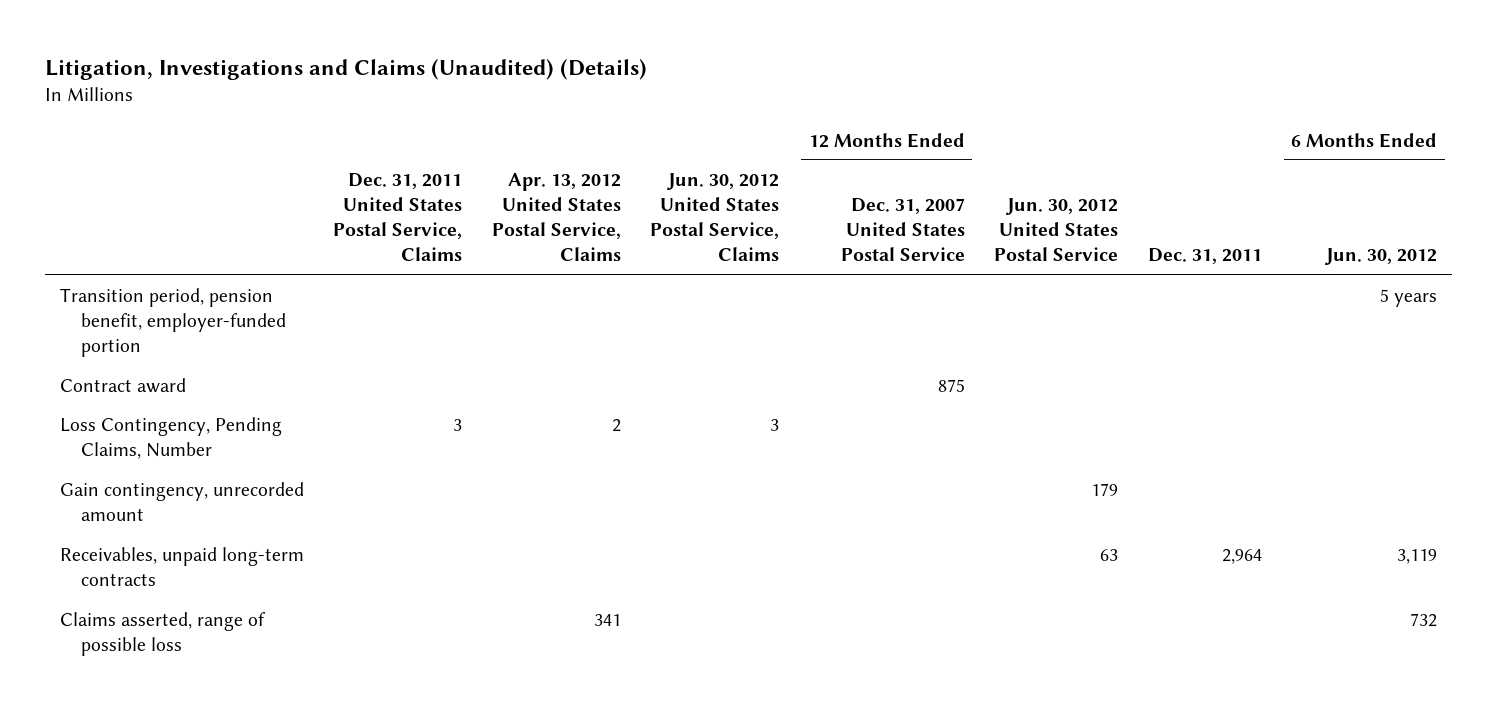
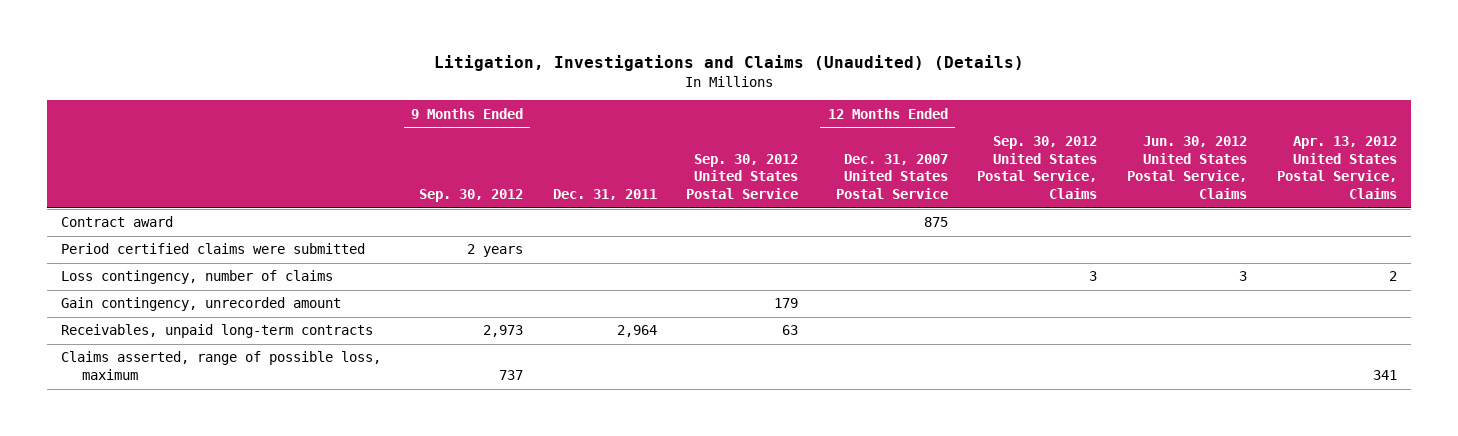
- | Dec. 31, 2011 United States Postal Service, Claims | Apr. 13, 2012 United States Postal Service, Claims | Jun. 30, 2012 United States Postal Service, Claims | 12 Months Ended Dec. 31, 2007 United States Postal Service | Jun. 30, 2012 United States Postal Service | Dec. 31, 2011 | 6 Months Ended Jun. 30, 2012
+ | 9 Months Ended Sep. 30, 2012 | Dec. 31, 2011 | Sep. 30, 2012 United States Postal Service | 12 Months Ended Dec. 31, 2007 United States Postal Service | Sep. 30, 2012 United States Postal Service, Claims | Jun. 30, 2012 United States Postal Service, Claims | Apr. 13, 2012 United States Postal Service, Claims
- Transition period, pension benefit, employer-funded portion | | | | | | | 5 years
- Loss Contingency, Pending Claims, Number | 3 | 2 | 3 | | | |
+ Period certified claims were submitted | 2 years | | | | | |
+ Loss contingency, number of claims | | | | | 3 | 3 | 2
- Claims asserted, range of possible loss | | 341 | | | | | 732
+ Claims asserted, range of possible loss, maximum | 737 | | | | | | 341

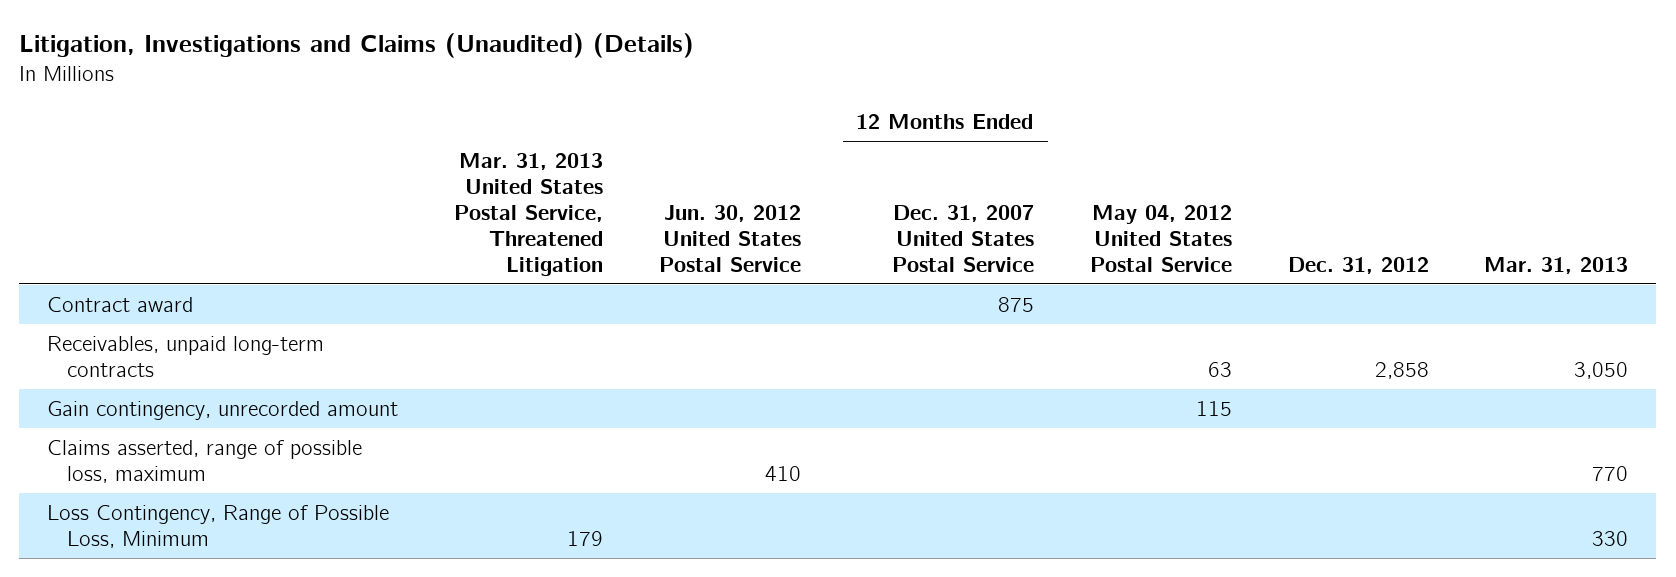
- | 9 Months Ended Sep. 30, 2012 | Dec. 31, 2011 | Sep. 30, 2012 United States Postal Service | 12 Months Ended Dec. 31, 2007 United States Postal Service | Sep. 30, 2012 United States Postal Service, Claims | Jun. 30, 2012 United States Postal Service, Claims | Apr. 13, 2012 United States Postal Service, Claims
+ | Mar. 31, 2013 United States Postal Service, Threatened Litigation | Jun. 30, 2012 United States Postal Service | 12 Months Ended Dec. 31, 2007 United States Postal Service | May 04, 2012 United States Postal Service | Dec. 31, 2012 | Mar. 31, 2013
- Period certified claims were submitted | 2 years | | | | | |
- Loss contingency, number of claims | | | | | 3 | 3 | 2
moved down: Gain contingency, unrecorded amount | | | | 115 | |
+ Loss Contingency, Range of Possible Loss, Minimum | 179 | | | | | 330

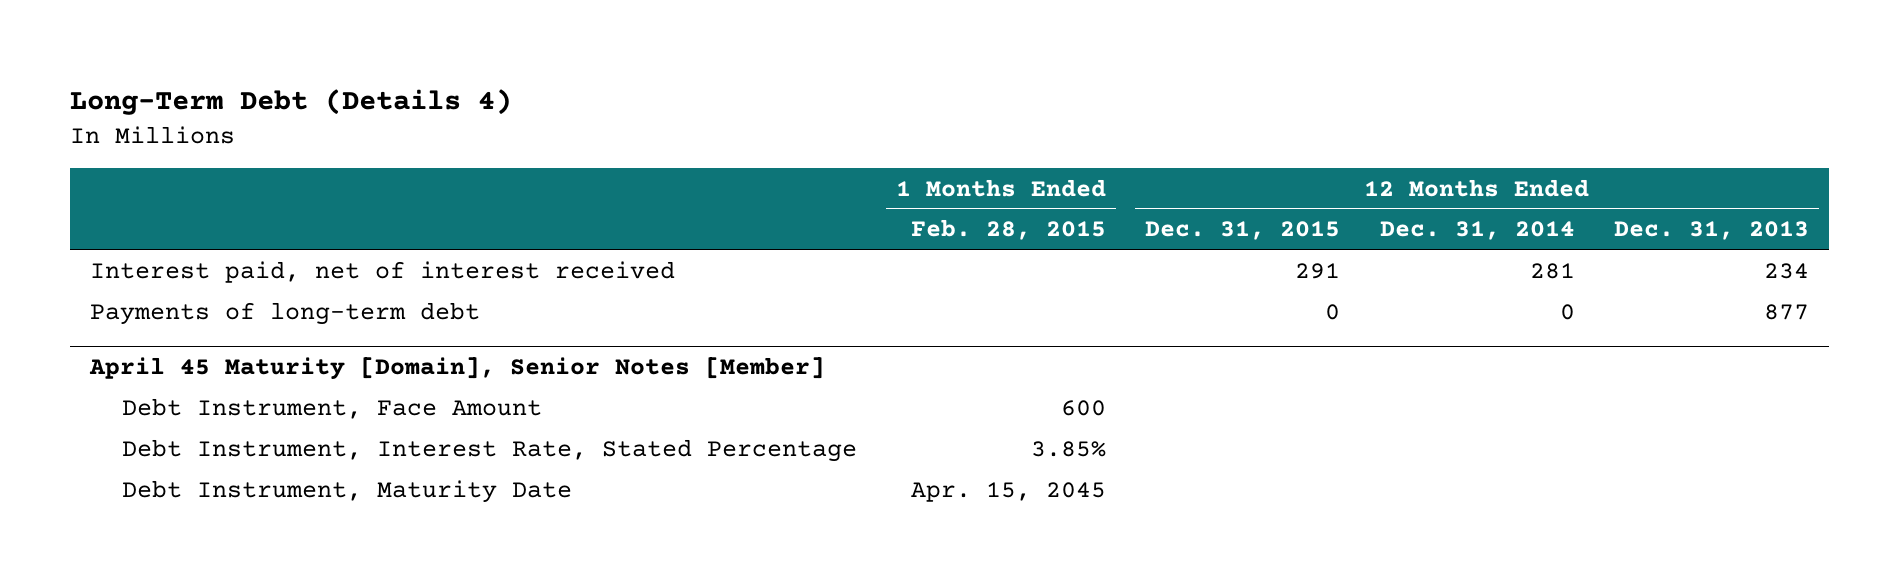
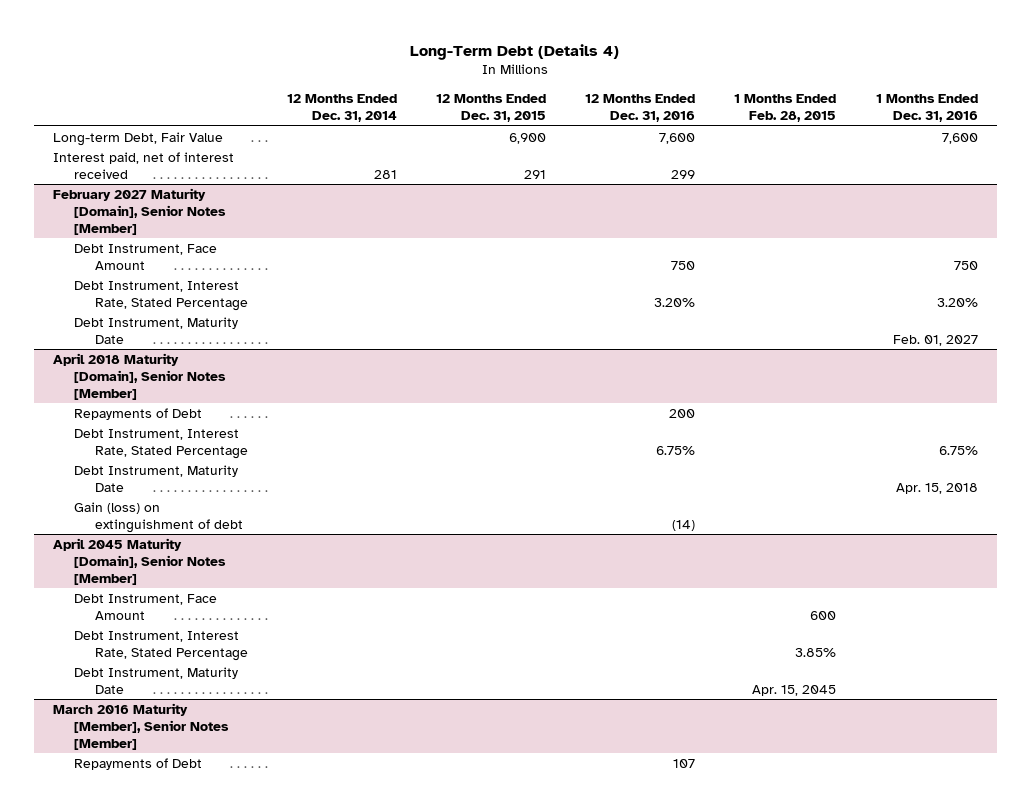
- | 1 Months Ended Feb. 28, 2015 | 12 Months Ended Dec. 31, 2015 | 12 Months Ended Dec. 31, 2014 | 12 Months Ended Dec. 31, 2013
+ | 12 Months Ended Dec. 31, 2014 | 12 Months Ended Dec. 31, 2015 | 12 Months Ended Dec. 31, 2016 | 1 Months Ended Feb. 28, 2015 | 1 Months Ended Dec. 31, 2016
+ Long-term Debt, Fair Value | | 6,900 | 7,600 | | 7,600
- Payments of long-term debt | | 0 | 0 | 877
- April 45 Maturity [Domain], Senior Notes [Member]
+ February 2027 Maturity [Domain], Senior Notes [Member]
+ Debt Instrument, Face Amount | | | 750 | | 750
+ Debt Instrument, Interest Rate, Stated Percentage | | | 3.20% | | 3.20%
+ Debt Instrument, Maturity Date | | | | | Feb. 01, 2027
+ April 2018 Maturity [Domain], Senior Notes [Member]
+ Repayments of Debt | | | 200 | |
+ Debt Instrument, Interest Rate, Stated Percentage | | | 6.75% | | 6.75%
+ Debt Instrument, Maturity Date | | | | | Apr. 15, 2018
+ Gain (loss) on extinguishment of debt | | | (14) | |
+ April 2045 Maturity [Domain], Senior Notes [Member]
+ March 2016 Maturity [Member], Senior Notes [Member]
+ Repayments of Debt | | | 107 | |

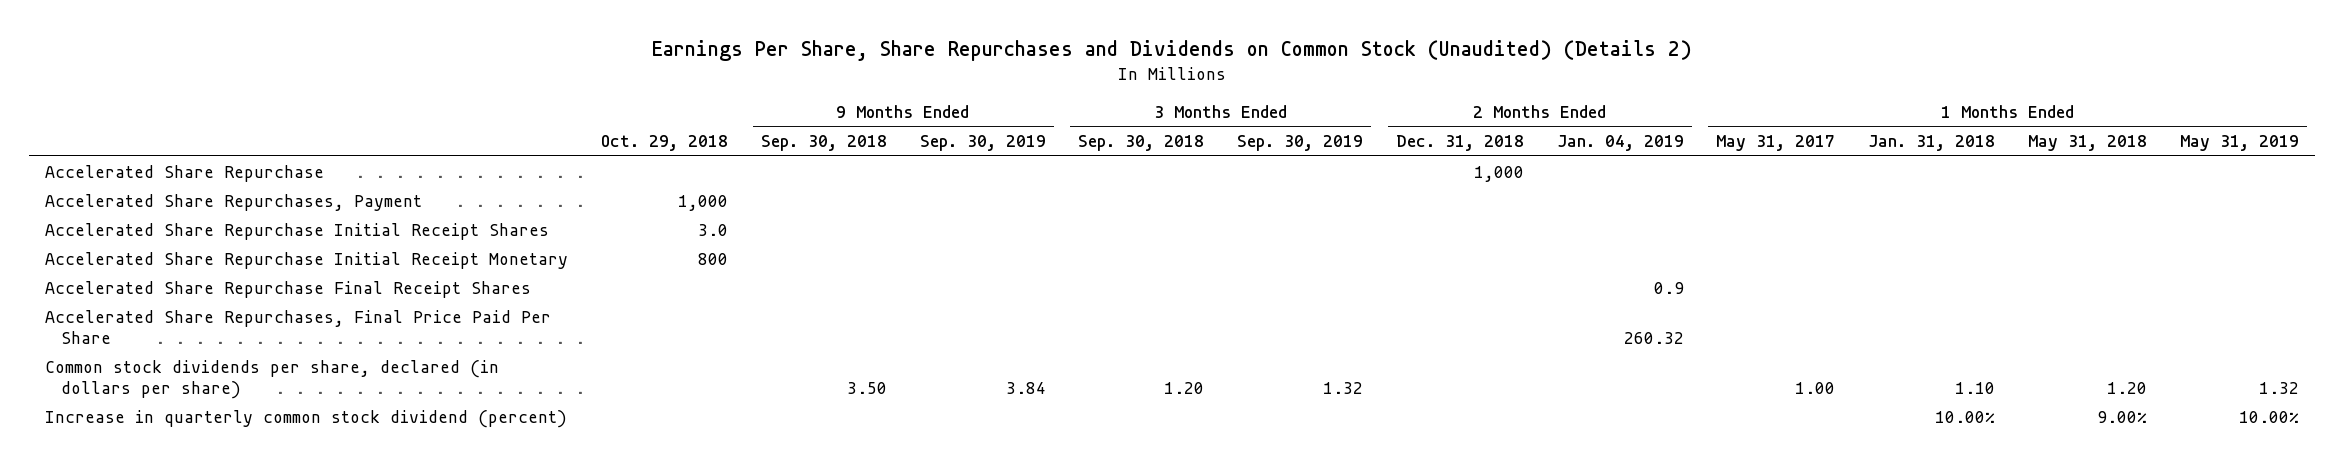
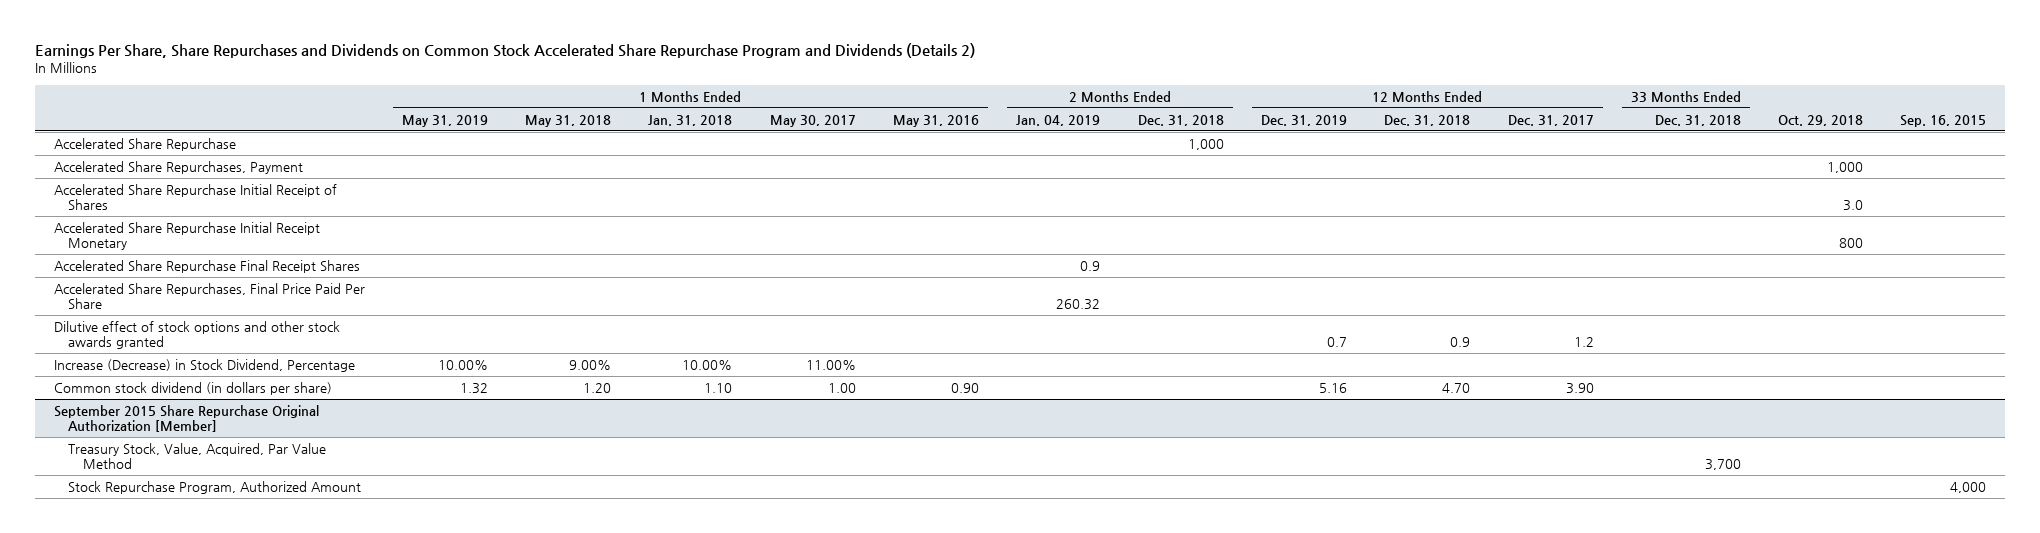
- Earnings Per Share, Share Repurchases and Dividends on Common Stock (Unaudited) (Details 2)
+ Earnings Per Share, Share Repurchases and Dividends on Common Stock Accelerated Share Repurchase Program and Dividends (Details 2)
- | Oct. 29, 2018 | 9 Months Ended Sep. 30, 2018 | 9 Months Ended Sep. 30, 2019 | 3 Months Ended Sep. 30, 2018 | 3 Months Ended Sep. 30, 2019 | 2 Months Ended Dec. 31, 2018 | 2 Months Ended Jan. 04, 2019 | 1 Months Ended May 31, 2017 | 1 Months Ended Jan. 31, 2018 | 1 Months Ended May 31, 2018 | 1 Months Ended May 31, 2019
+ | 1 Months Ended May 31, 2019 | 1 Months Ended May 31, 2018 | 1 Months Ended Jan. 31, 2018 | 1 Months Ended May 30, 2017 | 1 Months Ended May 31, 2016 | 2 Months Ended Jan. 04, 2019 | 2 Months Ended Dec. 31, 2018 | 12 Months Ended Dec. 31, 2019 | 12 Months Ended Dec. 31, 2018 | 12 Months Ended Dec. 31, 2017 | 33 Months Ended Dec. 31, 2018 | Oct. 29, 2018 | Sep. 16, 2015
- Accelerated Share Repurchase Initial Receipt Shares | 3.0 | | | | | | | | | |
+ Accelerated Share Repurchase Initial Receipt of Shares | | | | | | | | | | | | 3.0 |
- Common stock dividends per share, declared (in dollars per share) | | 3.50 | 3.84 | 1.20 | 1.32 | | | 1.00 | 1.10 | 1.20 | 1.32
- Increase in quarterly common stock dividend (percent) | | | | | | | | | 10.00% | 9.00% | 10.00%
+ Dilutive effect of stock options and other stock awards granted | | | | | | | | 0.7 | 0.9 | 1.2 | | |
+ Increase (Decrease) in Stock Dividend, Percentage | 10.00% | 9.00% | 10.00% | 11.00% | | | | | | | | |
+ Common stock dividend (in dollars per share) | 1.32 | 1.20 | 1.10 | 1.00 | 0.90 | | | 5.16 | 4.70 | 3.90 | | |
+ September 2015 Share Repurchase Original Authorization [Member]
+ Treasury Stock, Value, Acquired, Par Value Method | | | | | | | | | | | 3,700 | |
+ Stock Repurchase Program, Authorized Amount | | | | | | | | | | | | | 4,000

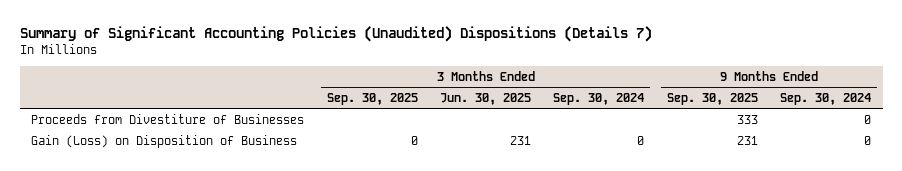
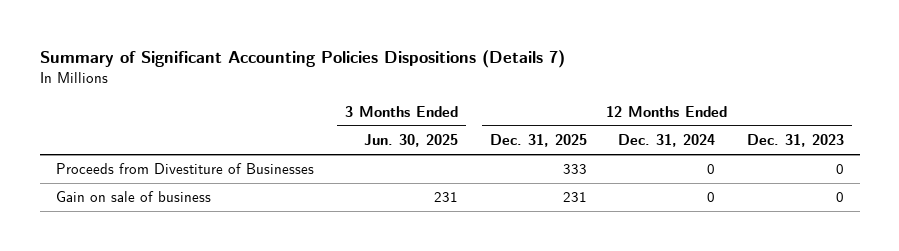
- Summary of Significant Accounting Policies (Unaudited) Dispositions (Details 7)
+ Summary of Significant Accounting Policies Dispositions (Details 7)
- | 3 Months Ended Sep. 30, 2025 | 3 Months Ended Jun. 30, 2025 | 3 Months Ended Sep. 30, 2024 | 9 Months Ended Sep. 30, 2025 | 9 Months Ended Sep. 30, 2024
+ | 3 Months Ended Jun. 30, 2025 | 12 Months Ended Dec. 31, 2025 | 12 Months Ended Dec. 31, 2024 | 12 Months Ended Dec. 31, 2023
- Gain (Loss) on Disposition of Business | 0 | 231 | 0 | 231 | 0
+ Gain on sale of business | 231 | 231 | 0 | 0

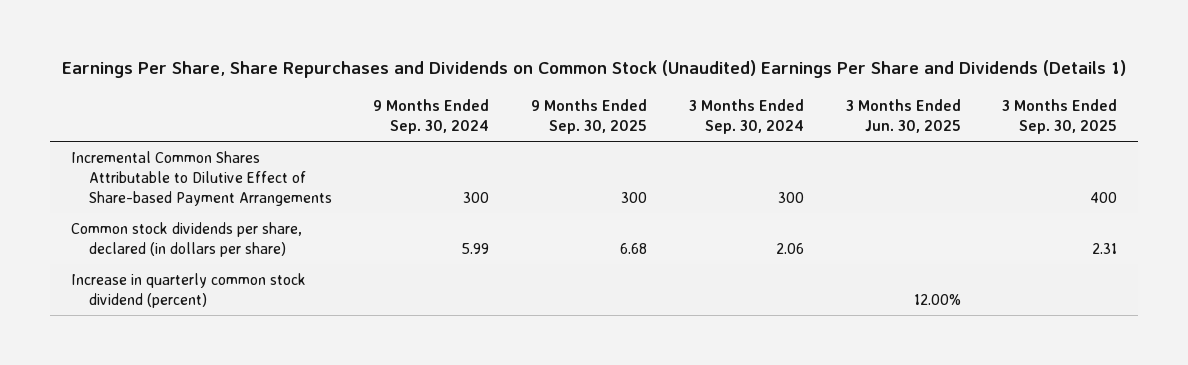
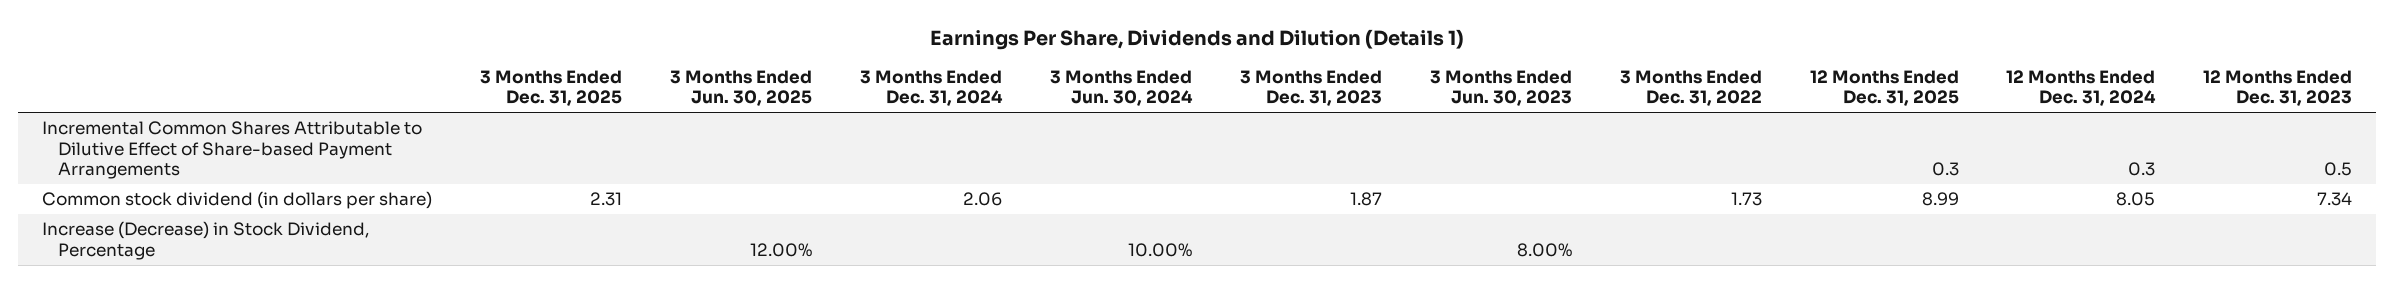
- Earnings Per Share, Share Repurchases and Dividends on Common Stock (Unaudited) Earnings Per Share and Dividends (Details 1)
+ Earnings Per Share, Dividends and Dilution (Details 1)
- | 9 Months Ended Sep. 30, 2024 | 9 Months Ended Sep. 30, 2025 | 3 Months Ended Sep. 30, 2024 | 3 Months Ended Jun. 30, 2025 | 3 Months Ended Sep. 30, 2025
+ | 3 Months Ended Dec. 31, 2025 | 3 Months Ended Jun. 30, 2025 | 3 Months Ended Dec. 31, 2024 | 3 Months Ended Jun. 30, 2024 | 3 Months Ended Dec. 31, 2023 | 3 Months Ended Jun. 30, 2023 | 3 Months Ended Dec. 31, 2022 | 12 Months Ended Dec. 31, 2025 | 12 Months Ended Dec. 31, 2024 | 12 Months Ended Dec. 31, 2023
- Common stock dividends per share, declared (in dollars per share) | 5.99 | 6.68 | 2.06 | | 2.31
- Increase in quarterly common stock dividend (percent) | | | | 12.00% |
+ Common stock dividend (in dollars per share) | 2.31 | | 2.06 | | 1.87 | | 1.73 | 8.99 | 8.05 | 7.34
+ Increase (Decrease) in Stock Dividend, Percentage | | 12.00% | | 10.00% | | 8.00% | | | |

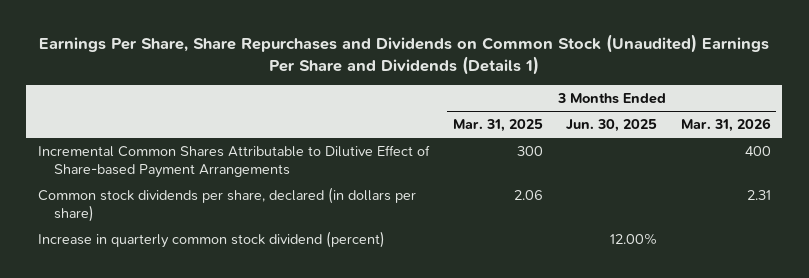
- Earnings Per Share, Dividends and Dilution (Details 1)
+ Earnings Per Share, Share Repurchases and Dividends on Common Stock (Unaudited) Earnings Per Share and Dividends (Details 1)
- | 3 Months Ended Dec. 31, 2025 | 3 Months Ended Jun. 30, 2025 | 3 Months Ended Dec. 31, 2024 | 3 Months Ended Jun. 30, 2024 | 3 Months Ended Dec. 31, 2023 | 3 Months Ended Jun. 30, 2023 | 3 Months Ended Dec. 31, 2022 | 12 Months Ended Dec. 31, 2025 | 12 Months Ended Dec. 31, 2024 | 12 Months Ended Dec. 31, 2023
+ | 3 Months Ended Mar. 31, 2025 | 3 Months Ended Jun. 30, 2025 | 3 Months Ended Mar. 31, 2026
- Common stock dividend (in dollars per share) | 2.31 | | 2.06 | | 1.87 | | 1.73 | 8.99 | 8.05 | 7.34
- Increase (Decrease) in Stock Dividend, Percentage | | 12.00% | | 10.00% | | 8.00% | | | |
+ Common stock dividends per share, declared (in dollars per share) | 2.06 | | 2.31
+ Increase in quarterly common stock dividend (percent) | | 12.00% |

